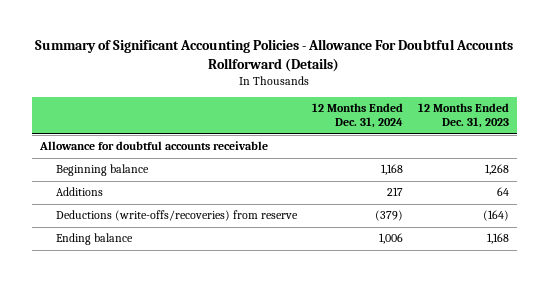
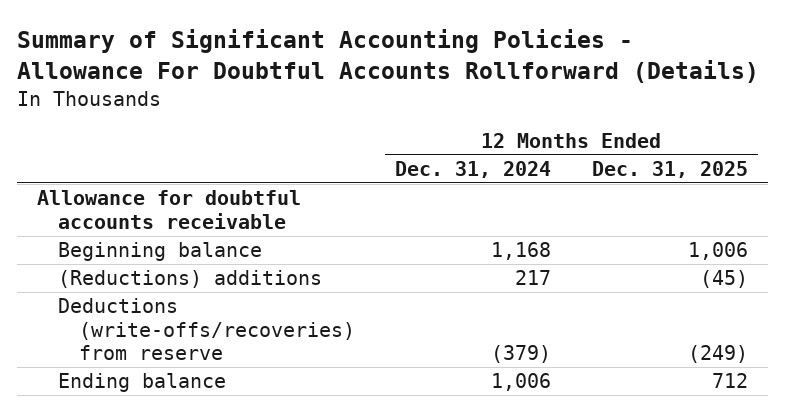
- | 12 Months Ended Dec. 31, 2024 | 12 Months Ended Dec. 31, 2023
+ | 12 Months Ended Dec. 31, 2024 | 12 Months Ended Dec. 31, 2025
- Additions | 217 | 64
+ (Reductions) additions | 217 | (45)

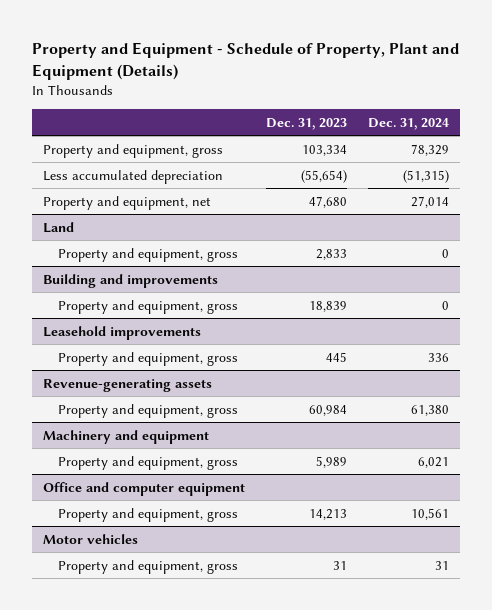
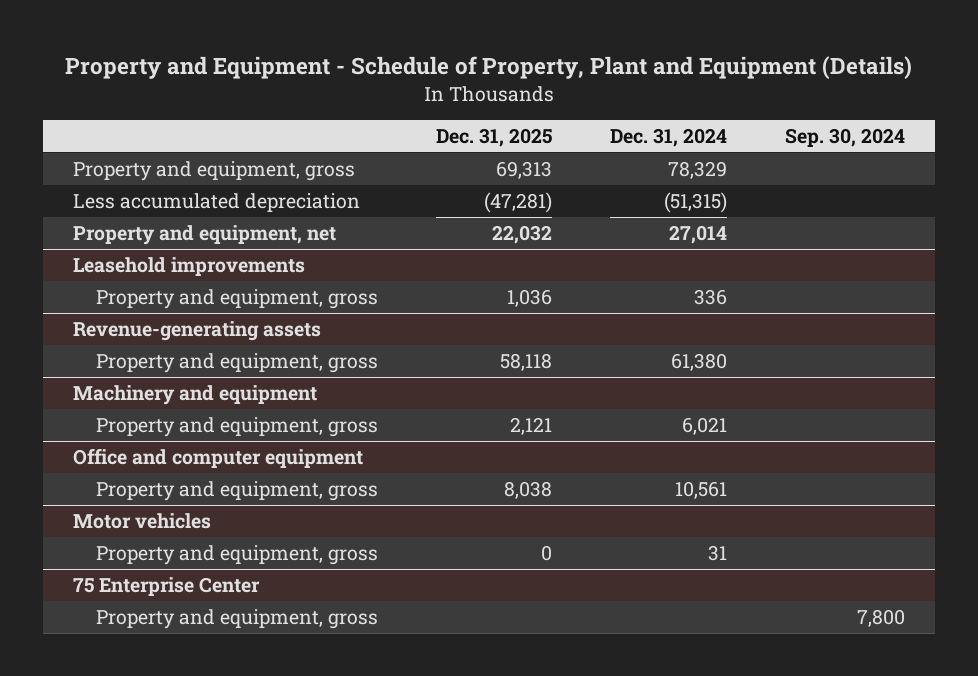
- | Dec. 31, 2023 | Dec. 31, 2024
+ | Dec. 31, 2025 | Dec. 31, 2024 | Sep. 30, 2024
- Land
- Property and equipment, gross | 2,833 | 0
- Building and improvements
- Property and equipment, gross | 18,839 | 0
+ 75 Enterprise Center
+ Property and equipment, gross | | | 7,800

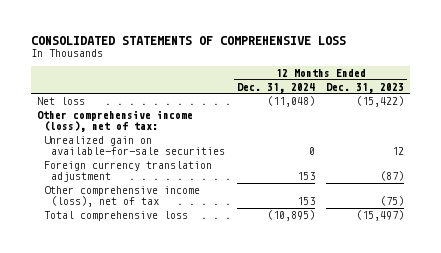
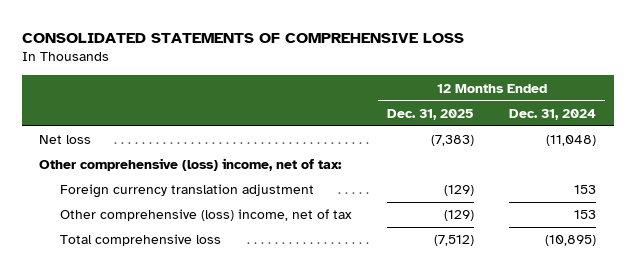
- | 12 Months Ended Dec. 31, 2024 | 12 Months Ended Dec. 31, 2023
+ | 12 Months Ended Dec. 31, 2025 | 12 Months Ended Dec. 31, 2024
- Other comprehensive income (loss), net of tax:
- Unrealized gain on available-for-sale securities | 0 | 12
+ Other comprehensive (loss) income, net of tax:
- Other comprehensive income (loss), net of tax | 153 | (75)
+ Other comprehensive (loss) income, net of tax | (129) | 153

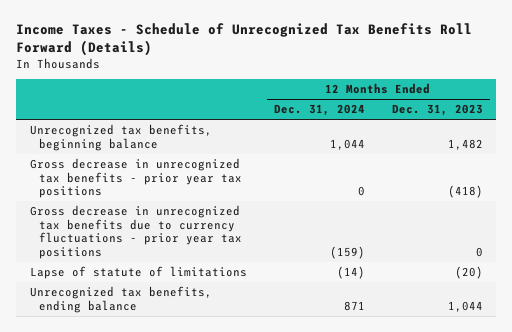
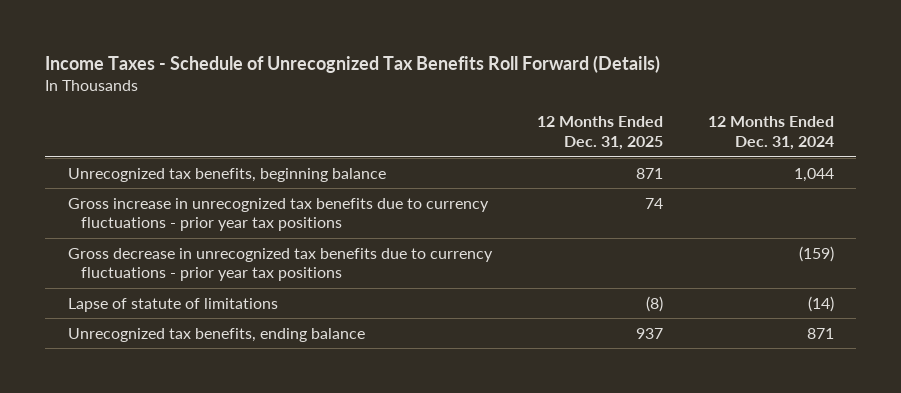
- | 12 Months Ended Dec. 31, 2024 | 12 Months Ended Dec. 31, 2023
+ | 12 Months Ended Dec. 31, 2025 | 12 Months Ended Dec. 31, 2024
- Gross decrease in unrecognized tax benefits - prior year tax positions | 0 | (418)
+ Gross increase in unrecognized tax benefits due to currency fluctuations - prior year tax positions | 74 |

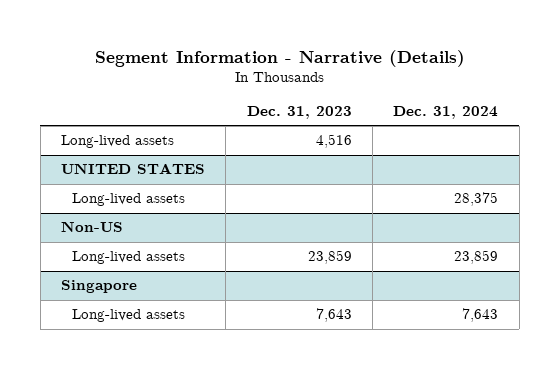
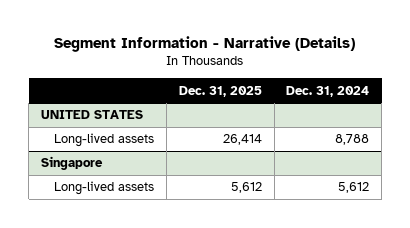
- | Dec. 31, 2023 | Dec. 31, 2024
+ | Dec. 31, 2025 | Dec. 31, 2024
- Long-lived assets | 4,516 |
@ UNITED STATES
- Long-lived assets | | 28,375
- Non-US
- Long-lived assets | 23,859 | 23,859
@ UNITED STATES
+ Long-lived assets | 26,414 | 8,788
@ Singapore
- Long-lived assets | 7,643 | 7,643
+ Long-lived assets | 5,612 | 5,612

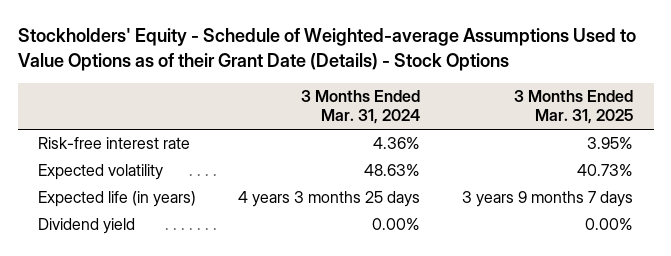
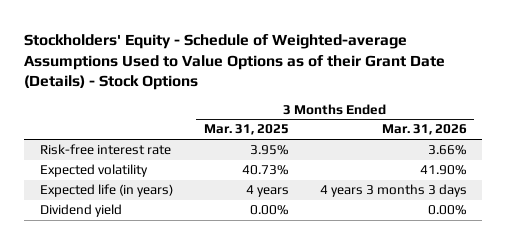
- | 3 Months Ended Mar. 31, 2024 | 3 Months Ended Mar. 31, 2025
+ | 3 Months Ended Mar. 31, 2025 | 3 Months Ended Mar. 31, 2026
- Expected life (in years) | 4 years 3 months 25 days | 3 years 9 months 7 days
+ Expected life (in years) | 4 years | 4 years 3 months 3 days

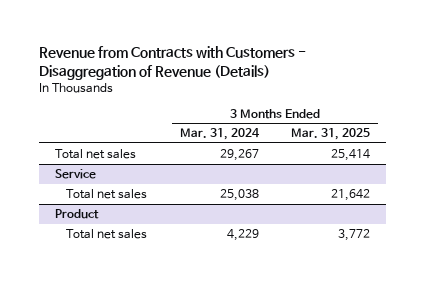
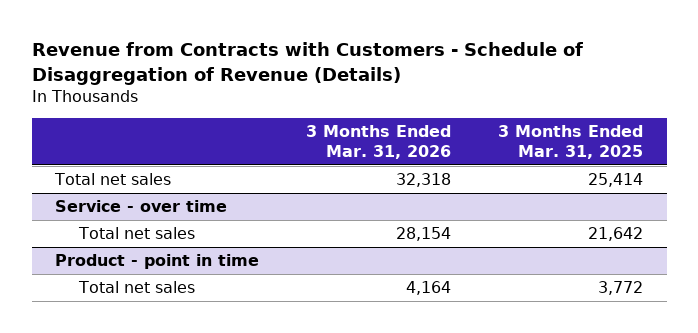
- Revenue from Contracts with Customers - Disaggregation of Revenue (Details)
+ Revenue from Contracts with Customers - Schedule of Disaggregation of Revenue (Details)
- | 3 Months Ended Mar. 31, 2024 | 3 Months Ended Mar. 31, 2025
+ | 3 Months Ended Mar. 31, 2026 | 3 Months Ended Mar. 31, 2025
- Service
+ Service - over time
- Product
+ Product - point in time

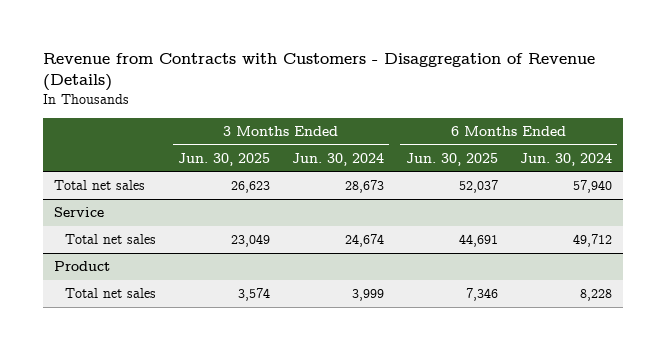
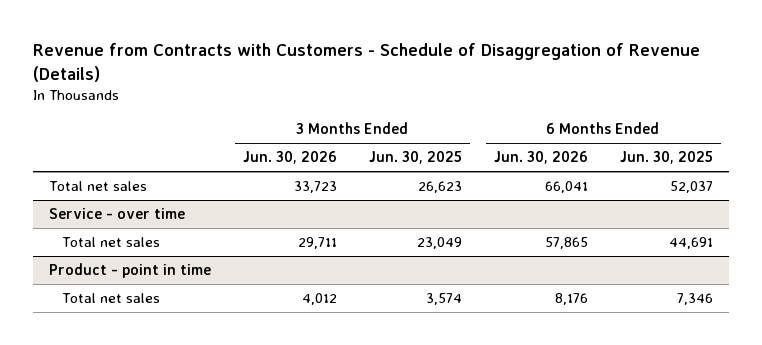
- Revenue from Contracts with Customers - Disaggregation of Revenue (Details)
+ Revenue from Contracts with Customers - Schedule of Disaggregation of Revenue (Details)
- | 3 Months Ended Jun. 30, 2025 | 3 Months Ended Jun. 30, 2024 | 6 Months Ended Jun. 30, 2025 | 6 Months Ended Jun. 30, 2024
+ | 3 Months Ended Jun. 30, 2026 | 3 Months Ended Jun. 30, 2025 | 6 Months Ended Jun. 30, 2026 | 6 Months Ended Jun. 30, 2025
- Service
+ Service - over time
- Product
+ Product - point in time

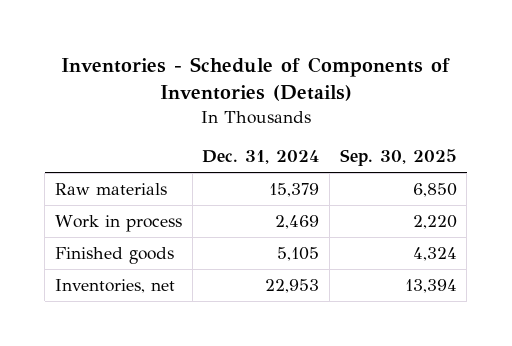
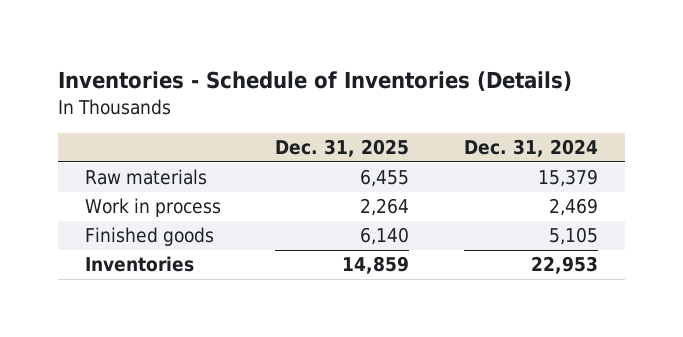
- Inventories - Schedule of Components of Inventories (Details)
+ Inventories - Schedule of Inventories (Details)
- | Dec. 31, 2024 | Sep. 30, 2025
+ | Dec. 31, 2025 | Dec. 31, 2024
- Inventories, net | 22,953 | 13,394
+ Inventories | 14,859 | 22,953

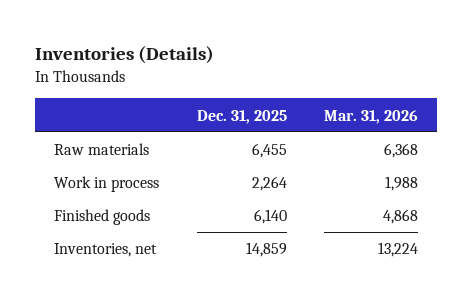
- Inventories - Schedule of Inventories (Details)
+ Inventories (Details)
- | Dec. 31, 2025 | Dec. 31, 2024
+ | Dec. 31, 2025 | Mar. 31, 2026
- Inventories | 14,859 | 22,953
+ Inventories, net | 14,859 | 13,224

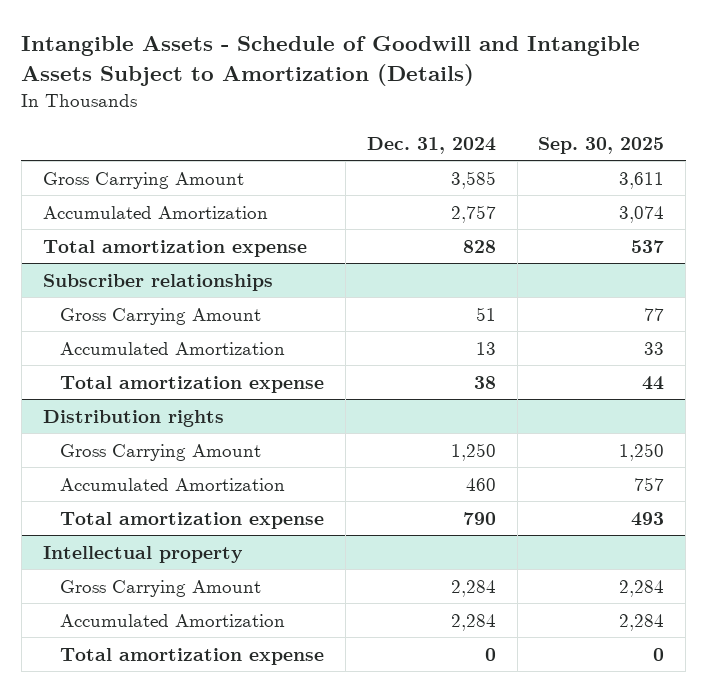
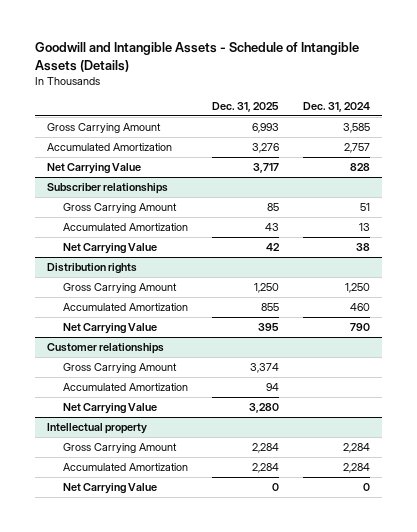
- Intangible Assets - Schedule of Goodwill and Intangible Assets Subject to Amortization (Details)
+ Goodwill and Intangible Assets - Schedule of Intangible Assets (Details)
- | Dec. 31, 2024 | Sep. 30, 2025
+ | Dec. 31, 2025 | Dec. 31, 2024
- Total amortization expense | 828 | 537
+ Net Carrying Value | 3,717 | 828
@ Subscriber relationships
- Total amortization expense | 38 | 44
+ Net Carrying Value | 42 | 38
@ Distribution rights
- Total amortization expense | 790 | 493
+ Net Carrying Value | 395 | 790
+ Customer relationships
+ Gross Carrying Amount | 3,374 |
+ Accumulated Amortization | 94 |
+ Net Carrying Value | 3,280 |
@ Intellectual property
- Total amortization expense | 0 | 0
+ Net Carrying Value | 0 | 0

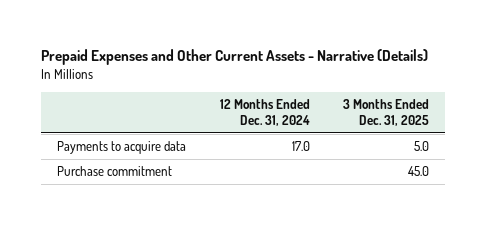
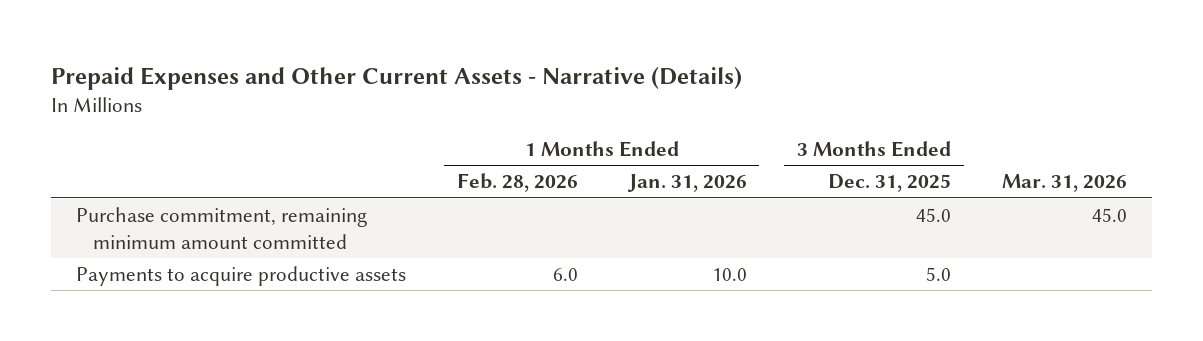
- | 12 Months Ended Dec. 31, 2024 | 3 Months Ended Dec. 31, 2025
+ | 1 Months Ended Feb. 28, 2026 | 1 Months Ended Jan. 31, 2026 | 3 Months Ended Dec. 31, 2025 | Mar. 31, 2026
- Payments to acquire data | 17.0 | 5.0
- Purchase commitment | | 45.0
+ Purchase commitment, remaining minimum amount committed | | | 45.0 | 45.0
+ Payments to acquire productive assets | 6.0 | 10.0 | 5.0 |

